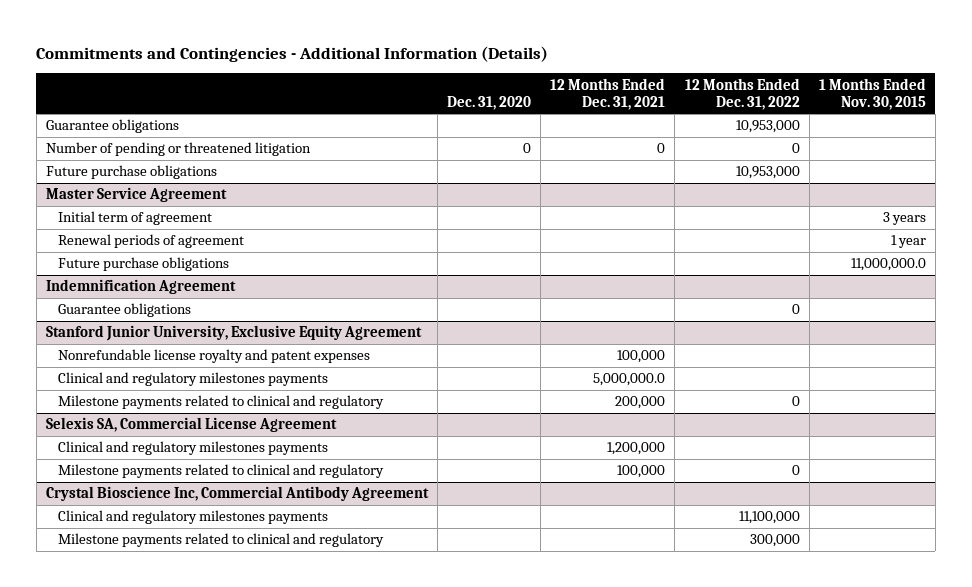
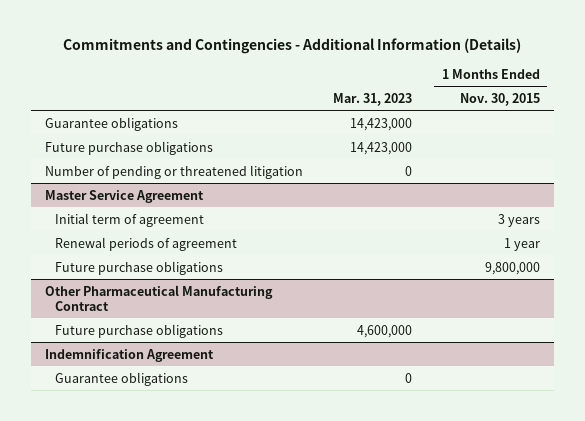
- | Dec. 31, 2020 | 12 Months Ended Dec. 31, 2021 | 12 Months Ended Dec. 31, 2022 | 1 Months Ended Nov. 30, 2015
+ | Mar. 31, 2023 | 1 Months Ended Nov. 30, 2015
moved down: Number of pending or threatened litigation | 0 |
@ Master Service Agreement
- Future purchase obligations | | | | 11,000,000.0
+ Future purchase obligations | | 9,800,000
+ Other Pharmaceutical Manufacturing Contract
+ Future purchase obligations | 4,600,000 |
- Stanford Junior University, Exclusive Equity Agreement
- Nonrefundable license royalty and patent expenses | | 100,000 | |
- Clinical and regulatory milestones payments | | 5,000,000.0 | |
- Milestone payments related to clinical and regulatory | | 200,000 | 0 |
- Selexis SA, Commercial License Agreement
- Clinical and regulatory milestones payments | | 1,200,000 | |
- Milestone payments related to clinical and regulatory | | 100,000 | 0 |
- Crystal Bioscience Inc, Commercial Antibody Agreement
- Clinical and regulatory milestones payments | | | 11,100,000 |
- Milestone payments related to clinical and regulatory | | | 300,000 |

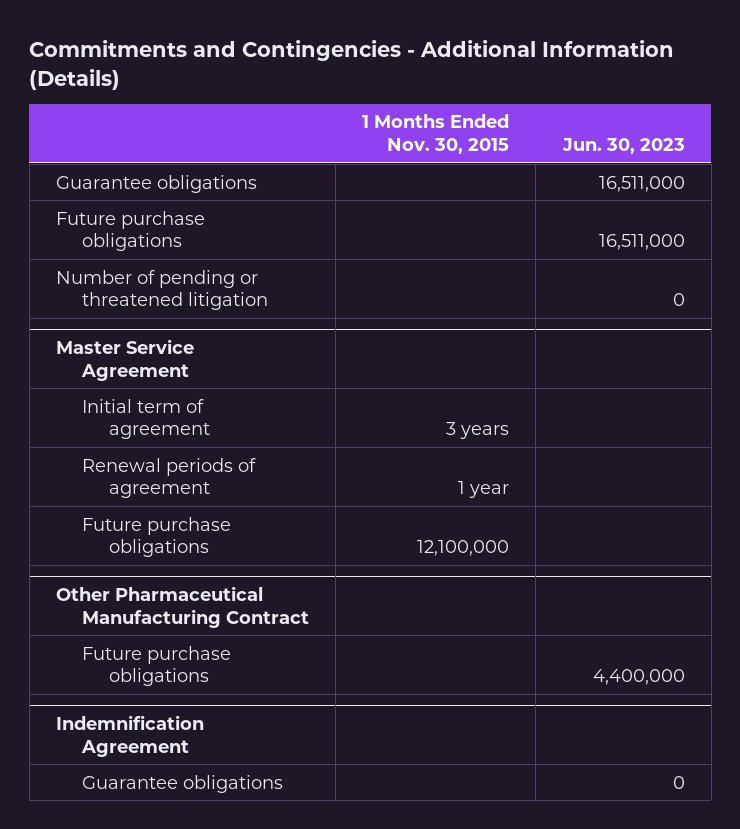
- | Mar. 31, 2023 | 1 Months Ended Nov. 30, 2015
+ | 1 Months Ended Nov. 30, 2015 | Jun. 30, 2023
@ Master Service Agreement
- Future purchase obligations | | 9,800,000
+ Future purchase obligations | 12,100,000 |

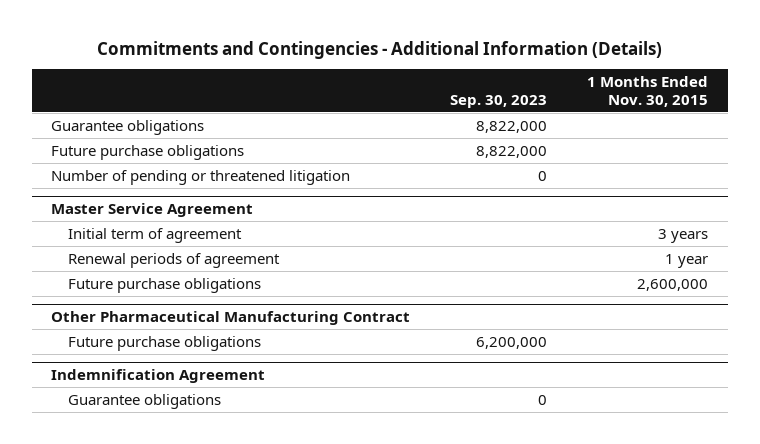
- | 1 Months Ended Nov. 30, 2015 | Jun. 30, 2023
+ | Sep. 30, 2023 | 1 Months Ended Nov. 30, 2015
@ Master Service Agreement
- Future purchase obligations | 12,100,000 |
+ Future purchase obligations | | 2,600,000

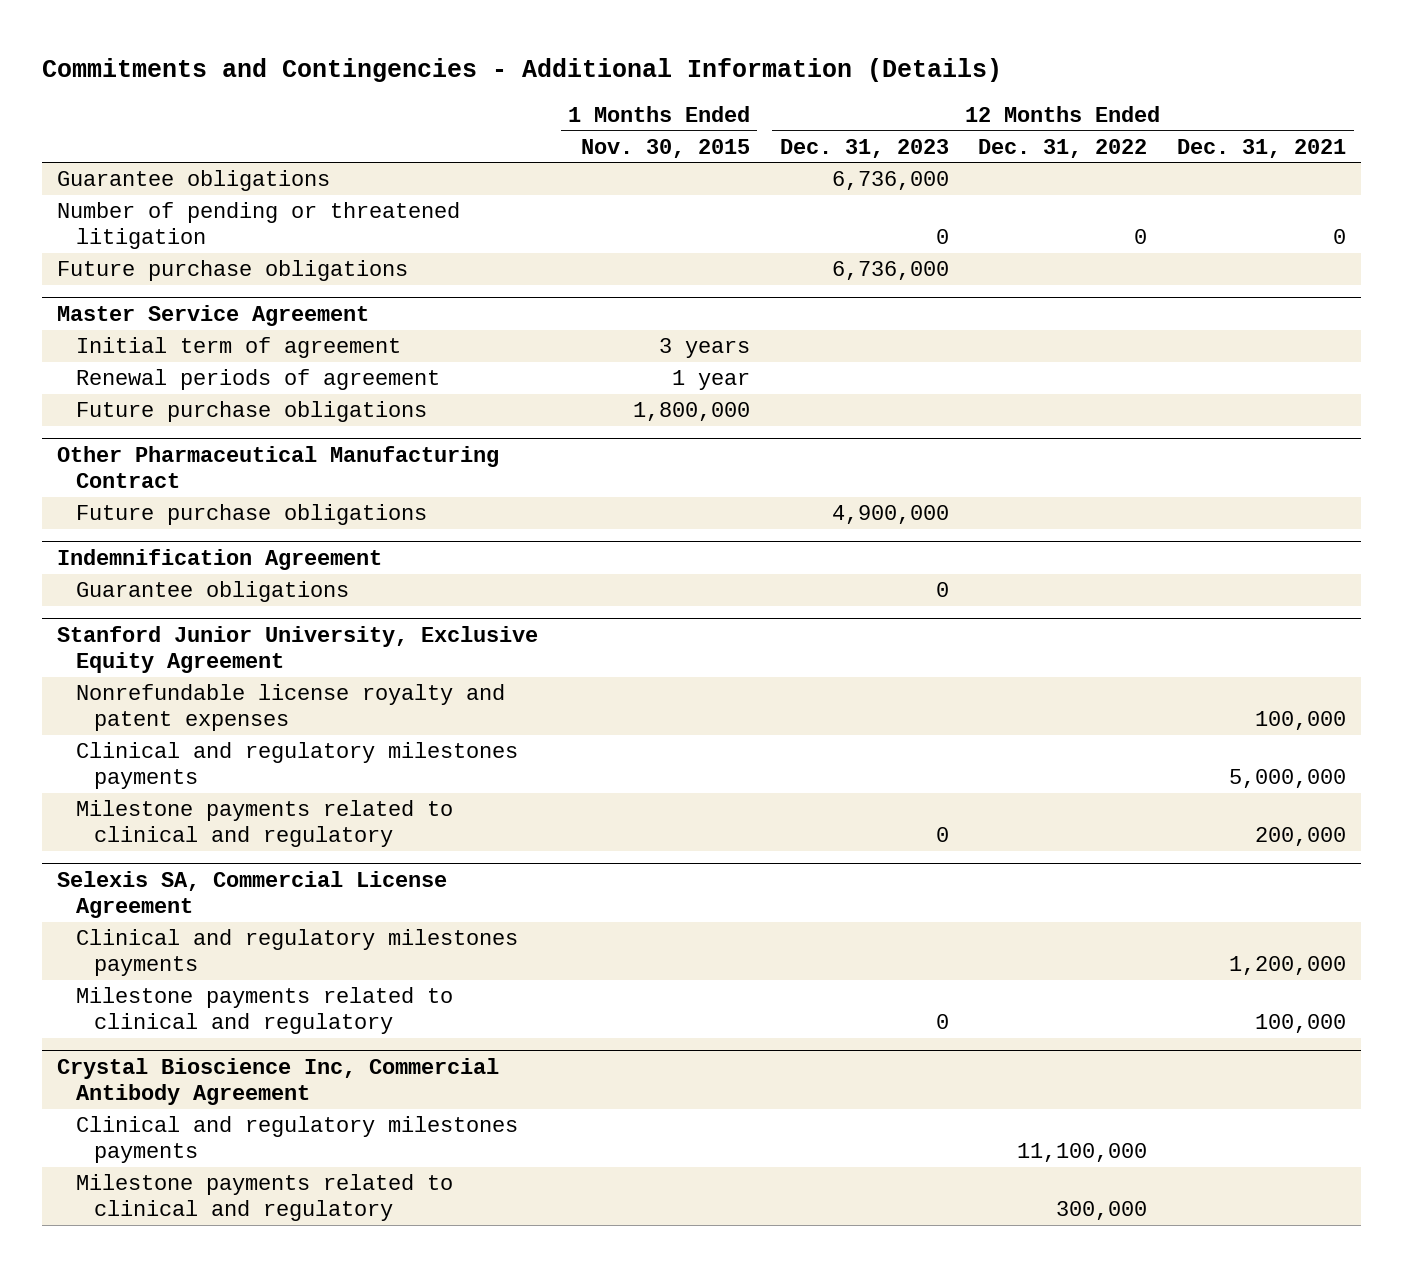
- | Sep. 30, 2023 | 1 Months Ended Nov. 30, 2015
+ | 1 Months Ended Nov. 30, 2015 | 12 Months Ended Dec. 31, 2023 | 12 Months Ended Dec. 31, 2022 | 12 Months Ended Dec. 31, 2021
moved down: Future purchase obligations | | 6,736,000 | |
@ Master Service Agreement
- Future purchase obligations | | 2,600,000
+ Future purchase obligations | 1,800,000 | | |
+ Stanford Junior University, Exclusive Equity Agreement
+ Nonrefundable license royalty and patent expenses | | | | 100,000
+ Clinical and regulatory milestones payments | | | | 5,000,000
+ Milestone payments related to clinical and regulatory | | 0 | | 200,000
+ Selexis SA, Commercial License Agreement
+ Clinical and regulatory milestones payments | | | | 1,200,000
+ Milestone payments related to clinical and regulatory | | 0 | | 100,000
+ Crystal Bioscience Inc, Commercial Antibody Agreement
+ Clinical and regulatory milestones payments | | | 11,100,000 |
+ Milestone payments related to clinical and regulatory | | | 300,000 |

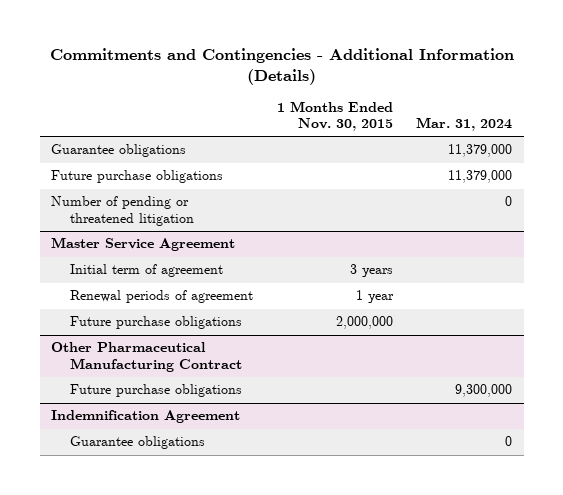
- | 1 Months Ended Nov. 30, 2015 | 12 Months Ended Dec. 31, 2023 | 12 Months Ended Dec. 31, 2022 | 12 Months Ended Dec. 31, 2021
+ | 1 Months Ended Nov. 30, 2015 | Mar. 31, 2024
moved down: Number of pending or threatened litigation | | 0
@ Master Service Agreement
- Future purchase obligations | 1,800,000 | | |
+ Future purchase obligations | 2,000,000 |
- Stanford Junior University, Exclusive Equity Agreement
- Nonrefundable license royalty and patent expenses | | | | 100,000
- Clinical and regulatory milestones payments | | | | 5,000,000
- Milestone payments related to clinical and regulatory | | 0 | | 200,000
- Selexis SA, Commercial License Agreement
- Clinical and regulatory milestones payments | | | | 1,200,000
- Milestone payments related to clinical and regulatory | | 0 | | 100,000
- Crystal Bioscience Inc, Commercial Antibody Agreement
- Clinical and regulatory milestones payments | | | 11,100,000 |
- Milestone payments related to clinical and regulatory | | | 300,000 |

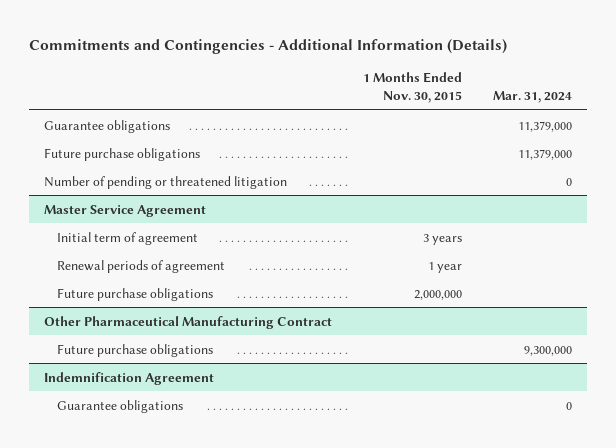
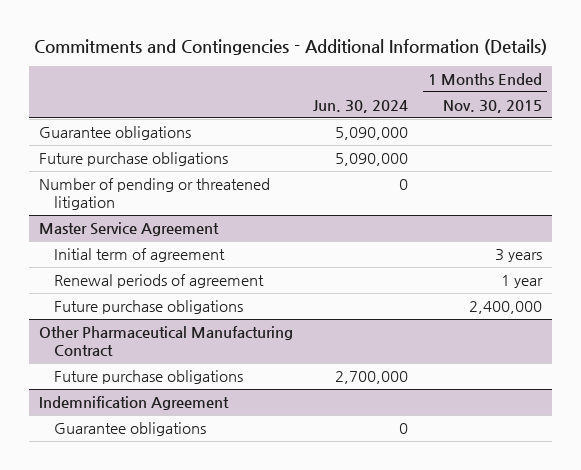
- | 1 Months Ended Nov. 30, 2015 | Mar. 31, 2024
+ | Jun. 30, 2024 | 1 Months Ended Nov. 30, 2015
@ Master Service Agreement
- Future purchase obligations | 2,000,000 |
+ Future purchase obligations | | 2,400,000

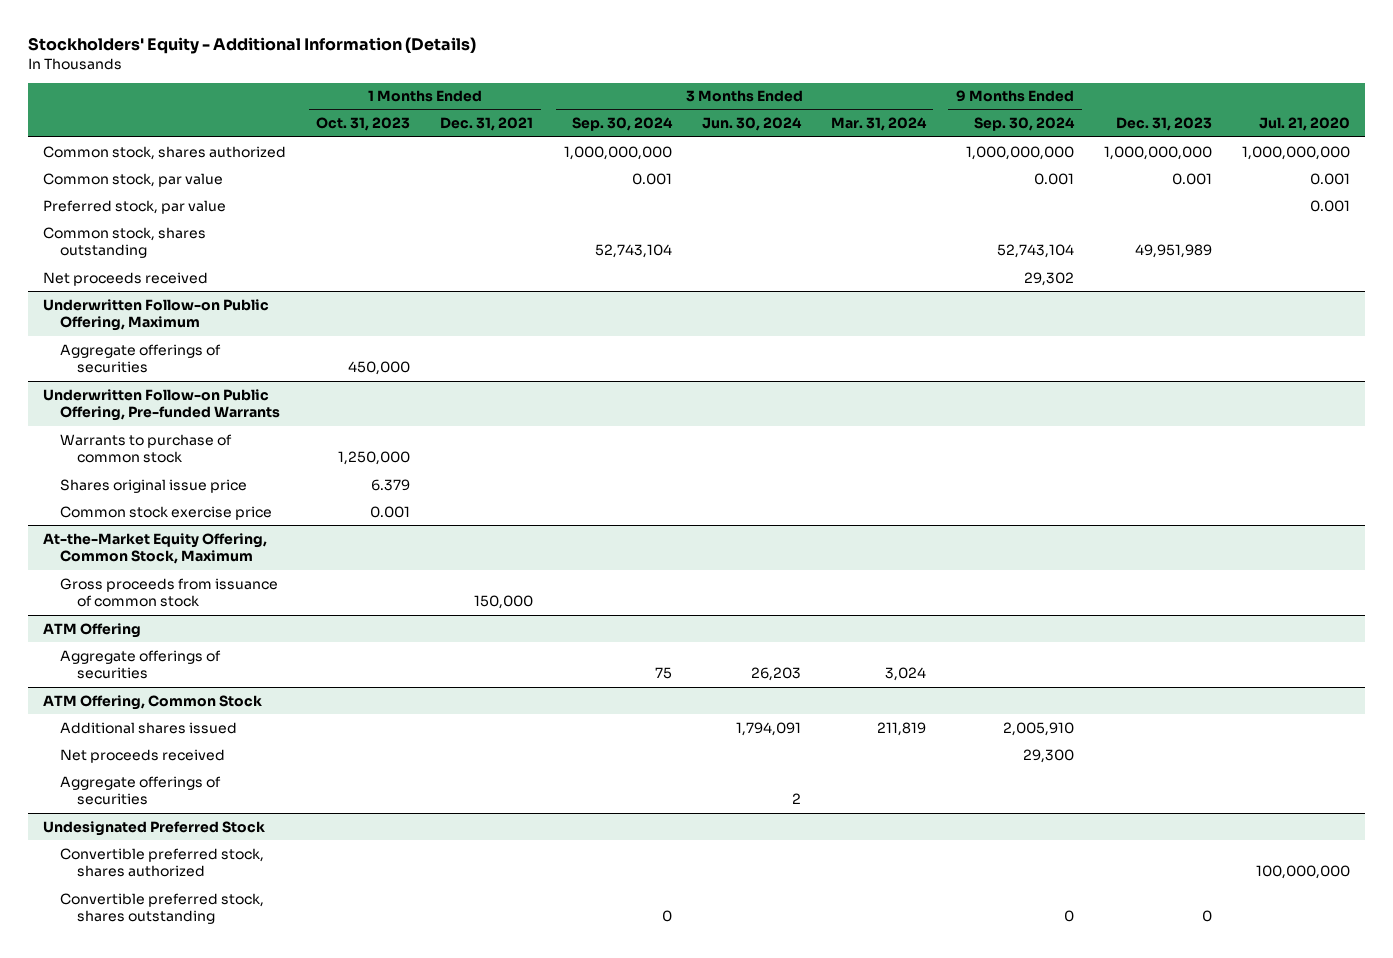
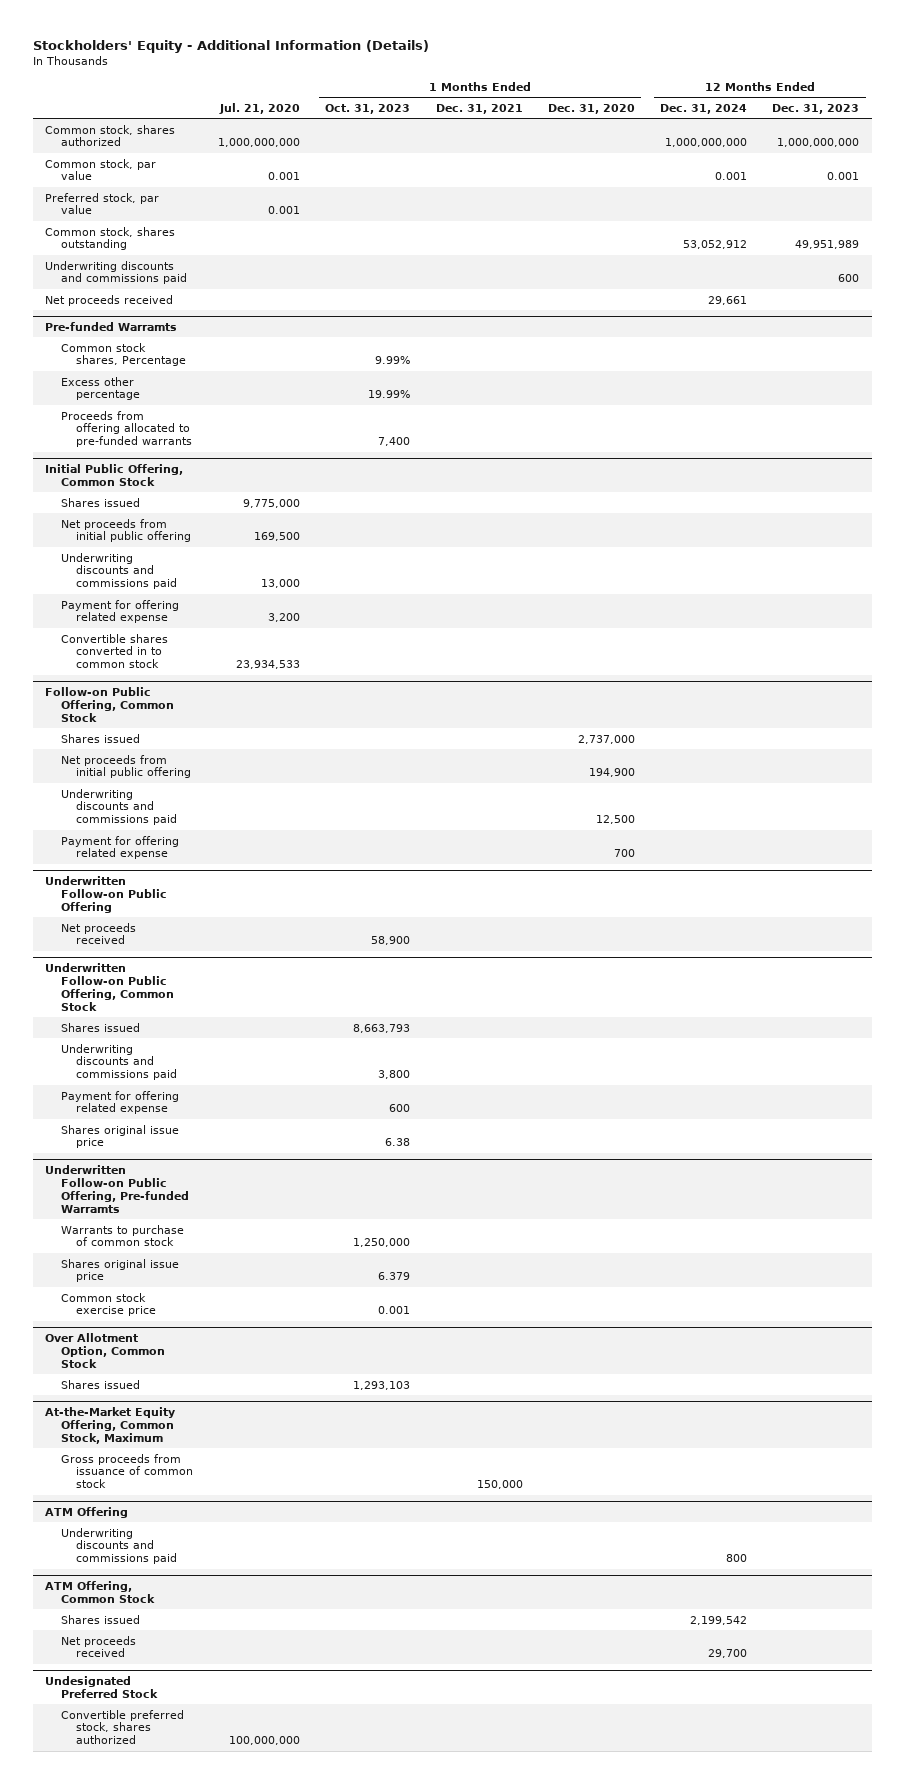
- | 1 Months Ended Oct. 31, 2023 | 1 Months Ended Dec. 31, 2021 | 3 Months Ended Sep. 30, 2024 | 3 Months Ended Jun. 30, 2024 | 3 Months Ended Mar. 31, 2024 | 9 Months Ended Sep. 30, 2024 | Dec. 31, 2023 | Jul. 21, 2020
+ | Jul. 21, 2020 | 1 Months Ended Oct. 31, 2023 | 1 Months Ended Dec. 31, 2021 | 1 Months Ended Dec. 31, 2020 | 12 Months Ended Dec. 31, 2024 | 12 Months Ended Dec. 31, 2023
+ Underwriting discounts and commissions paid | | | | | | 600
- Underwritten Follow-on Public Offering, Maximum
- Aggregate offerings of securities | 450,000 | | | | | | |
- Underwritten Follow-on Public Offering, Pre-funded Warrants
+ Pre-funded Warramts
+ Common stock shares, Percentage | | 9.99% | | | |
+ Excess other percentage | | 19.99% | | | |
+ Proceeds from offering allocated to pre-funded warrants | | 7,400 | | | |
+ Initial Public Offering, Common Stock
+ Shares issued | 9,775,000 | | | | |
+ Net proceeds from initial public offering | 169,500 | | | | |
+ Underwriting discounts and commissions paid | 13,000 | | | | |
+ Payment for offering related expense | 3,200 | | | | |
+ Convertible shares converted in to common stock | 23,934,533 | | | | |
+ Follow-on Public Offering, Common Stock
+ Shares issued | | | | 2,737,000 | |
+ Net proceeds from initial public offering | | | | 194,900 | |
+ Underwriting discounts and commissions paid | | | | 12,500 | |
+ Payment for offering related expense | | | | 700 | |
+ Underwritten Follow-on Public Offering
+ Net proceeds received | | 58,900 | | | |
+ Underwritten Follow-on Public Offering, Common Stock
+ Shares issued | | 8,663,793 | | | |
+ Underwriting discounts and commissions paid | | 3,800 | | | |
+ Payment for offering related expense | | 600 | | | |
+ Shares original issue price | | 6.38 | | | |
+ Underwritten Follow-on Public Offering, Pre-funded Warramts
+ Over Allotment Option, Common Stock
+ Shares issued | | 1,293,103 | | | |
@ ATM Offering
- Aggregate offerings of securities | | | 75 | 26,203 | 3,024 | | |
+ Underwriting discounts and commissions paid | | | | | 800 |
@ ATM Offering, Common Stock
- Additional shares issued | | | | 1,794,091 | 211,819 | 2,005,910 | |
+ Shares issued | | | | | 2,199,542 |
- Aggregate offerings of securities | | | | 2 | | | |
@ Undesignated Preferred Stock
- Convertible preferred stock, shares outstanding | | | 0 | | | 0 | 0 |

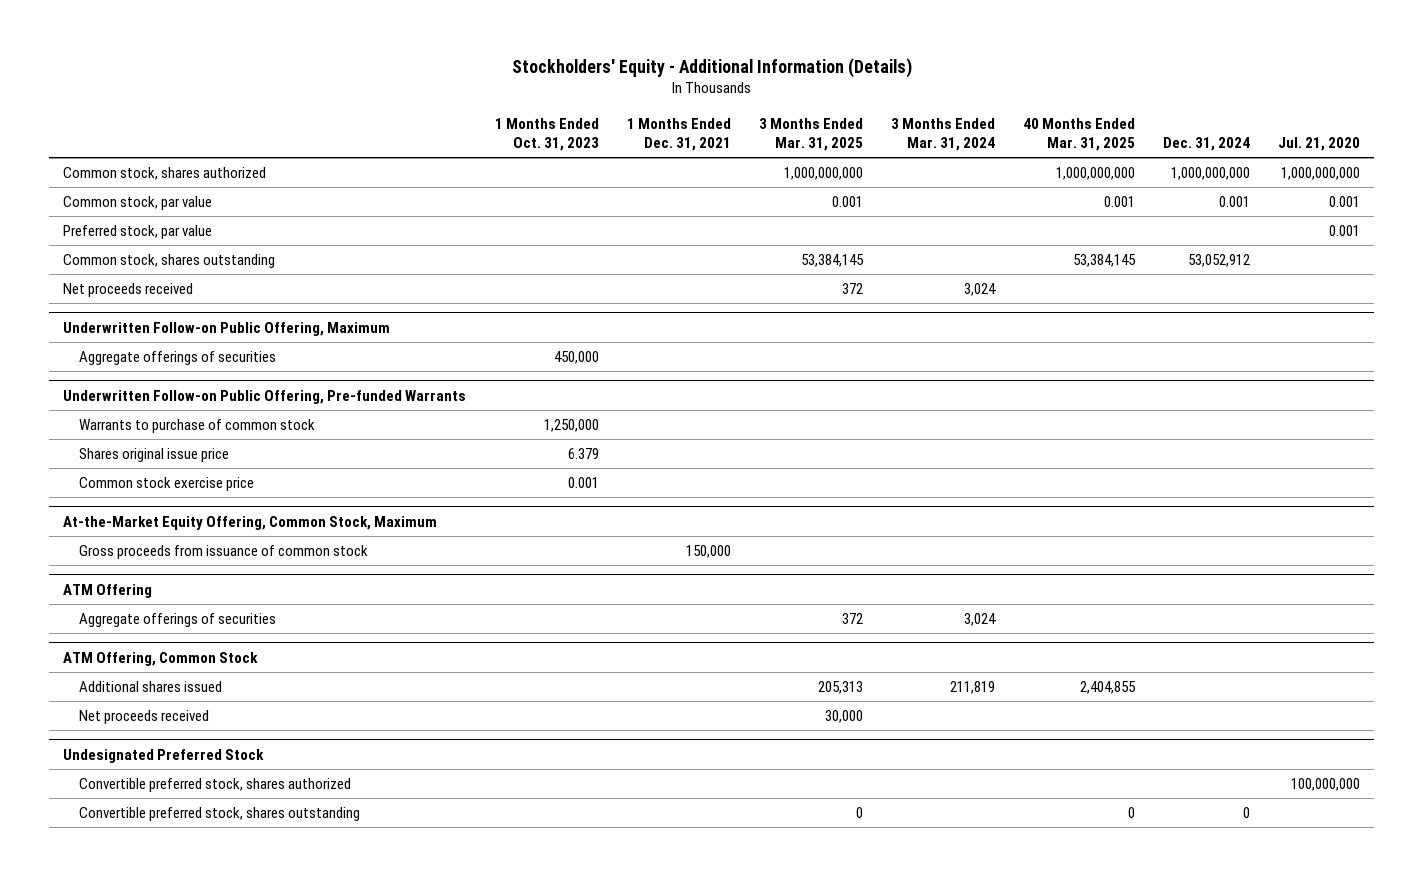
- | Jul. 21, 2020 | 1 Months Ended Oct. 31, 2023 | 1 Months Ended Dec. 31, 2021 | 1 Months Ended Dec. 31, 2020 | 12 Months Ended Dec. 31, 2024 | 12 Months Ended Dec. 31, 2023
+ | 1 Months Ended Oct. 31, 2023 | 1 Months Ended Dec. 31, 2021 | 3 Months Ended Mar. 31, 2025 | 3 Months Ended Mar. 31, 2024 | 40 Months Ended Mar. 31, 2025 | Dec. 31, 2024 | Jul. 21, 2020
- Underwriting discounts and commissions paid | | | | | | 600
- Pre-funded Warramts
- Common stock shares, Percentage | | 9.99% | | | |
- Excess other percentage | | 19.99% | | | |
- Proceeds from offering allocated to pre-funded warrants | | 7,400 | | | |
- Initial Public Offering, Common Stock
- Shares issued | 9,775,000 | | | | |
- Net proceeds from initial public offering | 169,500 | | | | |
- Underwriting discounts and commissions paid | 13,000 | | | | |
- Payment for offering related expense | 3,200 | | | | |
- Convertible shares converted in to common stock | 23,934,533 | | | | |
- Follow-on Public Offering, Common Stock
- Shares issued | | | | 2,737,000 | |
- Net proceeds from initial public offering | | | | 194,900 | |
- Underwriting discounts and commissions paid | | | | 12,500 | |
- Payment for offering related expense | | | | 700 | |
- Underwritten Follow-on Public Offering
- Net proceeds received | | 58,900 | | | |
- Underwritten Follow-on Public Offering, Common Stock
- Shares issued | | 8,663,793 | | | |
- Underwriting discounts and commissions paid | | 3,800 | | | |
- Payment for offering related expense | | 600 | | | |
- Shares original issue price | | 6.38 | | | |
- Underwritten Follow-on Public Offering, Pre-funded Warramts
+ Underwritten Follow-on Public Offering, Maximum
+ Aggregate offerings of securities | 450,000 | | | | | |
+ Underwritten Follow-on Public Offering, Pre-funded Warrants
- Over Allotment Option, Common Stock
- Shares issued | | 1,293,103 | | | |
@ ATM Offering
- Underwriting discounts and commissions paid | | | | | 800 |
+ Aggregate offerings of securities | | | 372 | 3,024 | | |
@ ATM Offering, Common Stock
- Shares issued | | | | | 2,199,542 |
+ Additional shares issued | | | 205,313 | 211,819 | 2,404,855 | |
@ Undesignated Preferred Stock
+ Convertible preferred stock, shares outstanding | | | 0 | | 0 | 0 |

